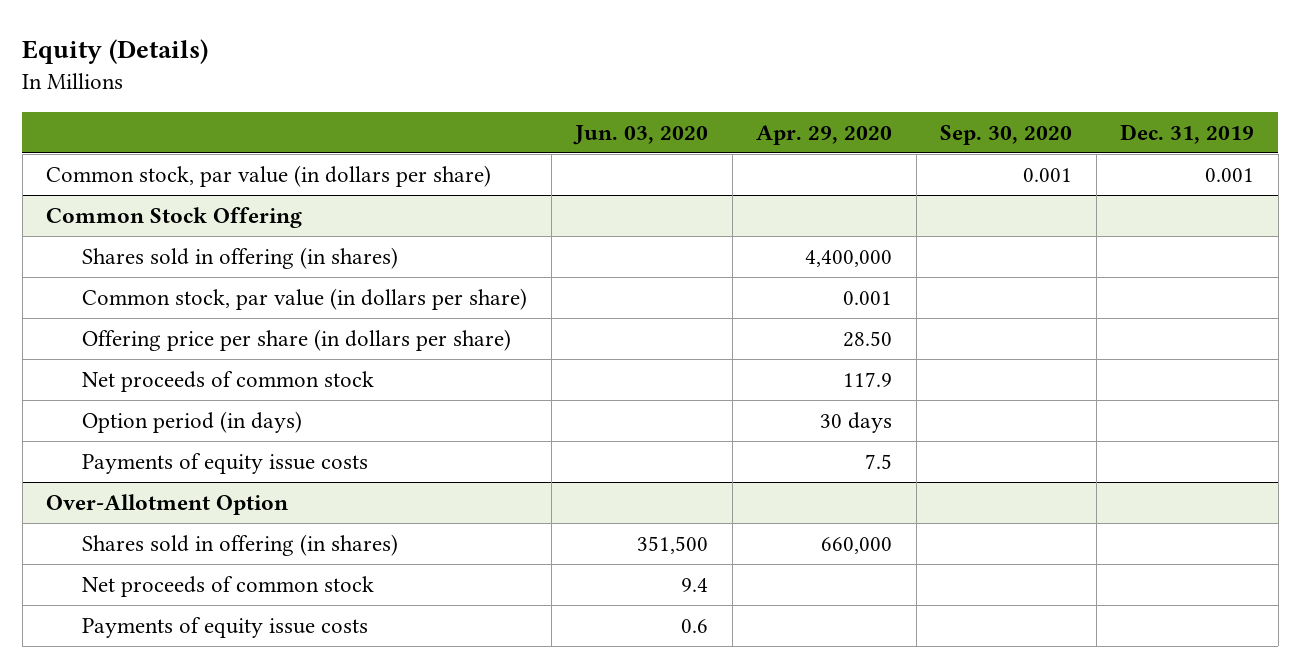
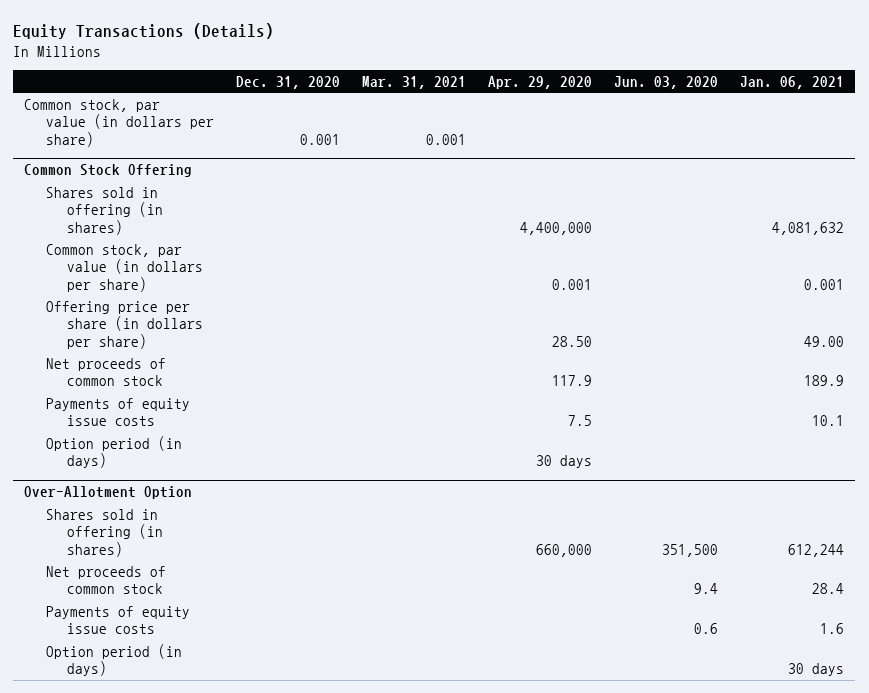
- Equity (Details)
+ Equity Transactions (Details)
- | Jun. 03, 2020 | Apr. 29, 2020 | Sep. 30, 2020 | Dec. 31, 2019
+ | Dec. 31, 2020 | Mar. 31, 2021 | Apr. 29, 2020 | Jun. 03, 2020 | Jan. 06, 2021
@ Common Stock Offering
moved down: Option period (in days) | | | 30 days | |
@ Over-Allotment Option
+ Option period (in days) | | | | | 30 days

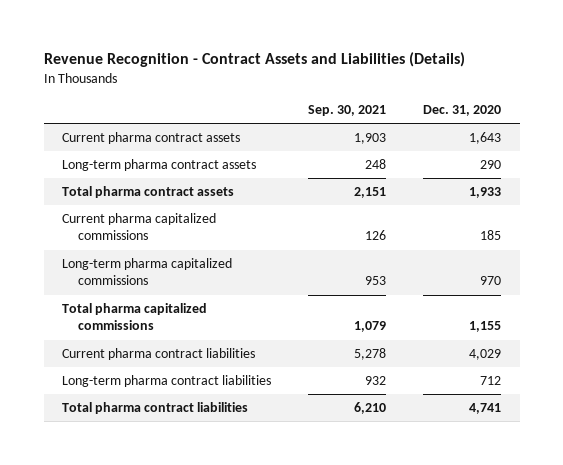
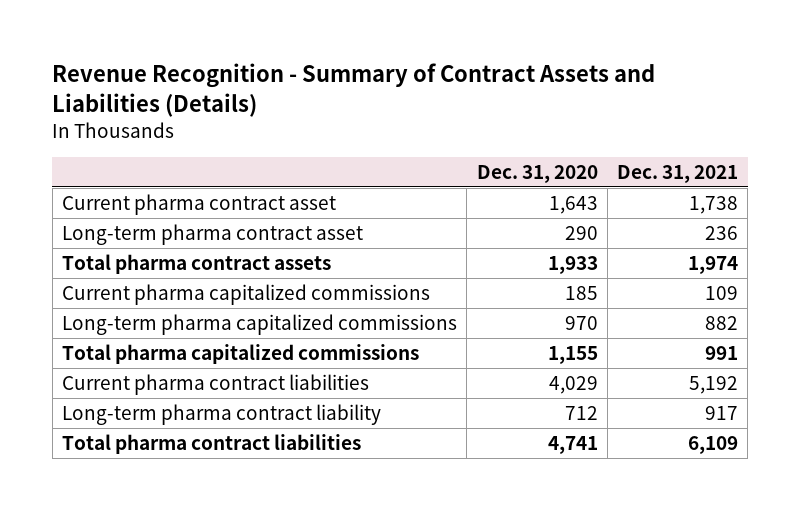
- Revenue Recognition - Contract Assets and Liabilities (Details)
+ Revenue Recognition - Summary of Contract Assets and Liabilities (Details)
- | Sep. 30, 2021 | Dec. 31, 2020
+ | Dec. 31, 2020 | Dec. 31, 2021
- Current pharma contract assets | 1,903 | 1,643
- Long-term pharma contract assets | 248 | 290
+ Current pharma contract asset | 1,643 | 1,738
+ Long-term pharma contract asset | 290 | 236
- Long-term pharma contract liabilities | 932 | 712
+ Long-term pharma contract liability | 712 | 917

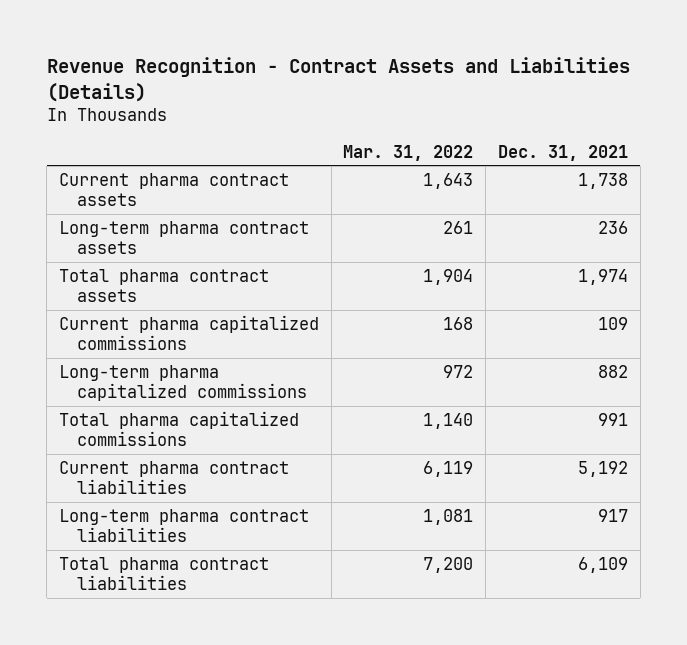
- Revenue Recognition - Summary of Contract Assets and Liabilities (Details)
+ Revenue Recognition - Contract Assets and Liabilities (Details)
- | Dec. 31, 2020 | Dec. 31, 2021
+ | Mar. 31, 2022 | Dec. 31, 2021
- Current pharma contract asset | 1,643 | 1,738
- Long-term pharma contract asset | 290 | 236
+ Current pharma contract assets | 1,643 | 1,738
+ Long-term pharma contract assets | 261 | 236
- Long-term pharma contract liability | 712 | 917
+ Long-term pharma contract liabilities | 1,081 | 917

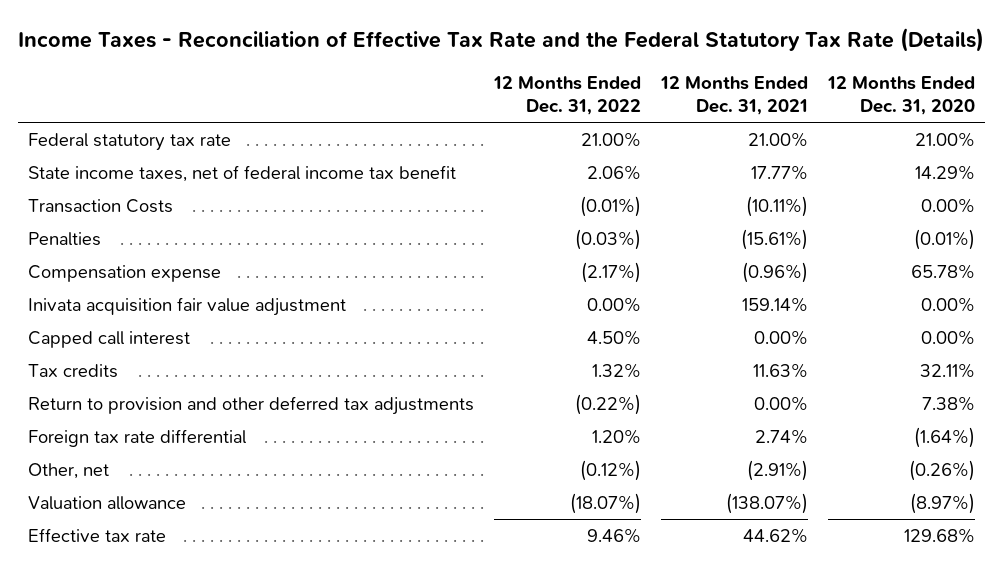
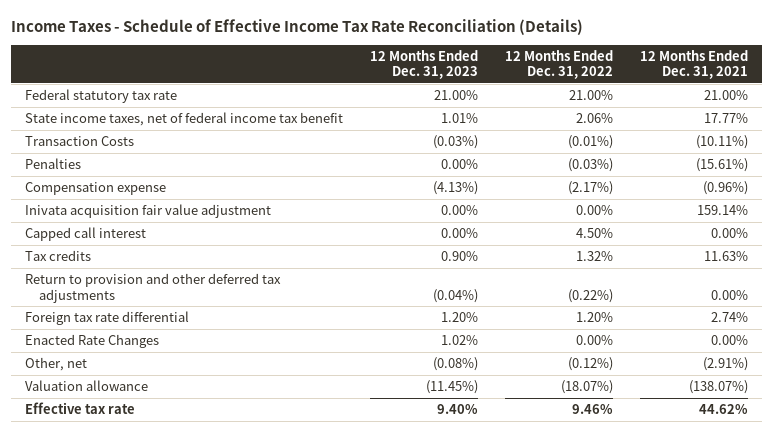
- Income Taxes - Reconciliation of Effective Tax Rate and the Federal Statutory Tax Rate (Details)
+ Income Taxes - Schedule of Effective Income Tax Rate Reconciliation (Details)
- | 12 Months Ended Dec. 31, 2022 | 12 Months Ended Dec. 31, 2021 | 12 Months Ended Dec. 31, 2020
+ | 12 Months Ended Dec. 31, 2023 | 12 Months Ended Dec. 31, 2022 | 12 Months Ended Dec. 31, 2021
+ Enacted Rate Changes | 1.02% | 0.00% | 0.00%

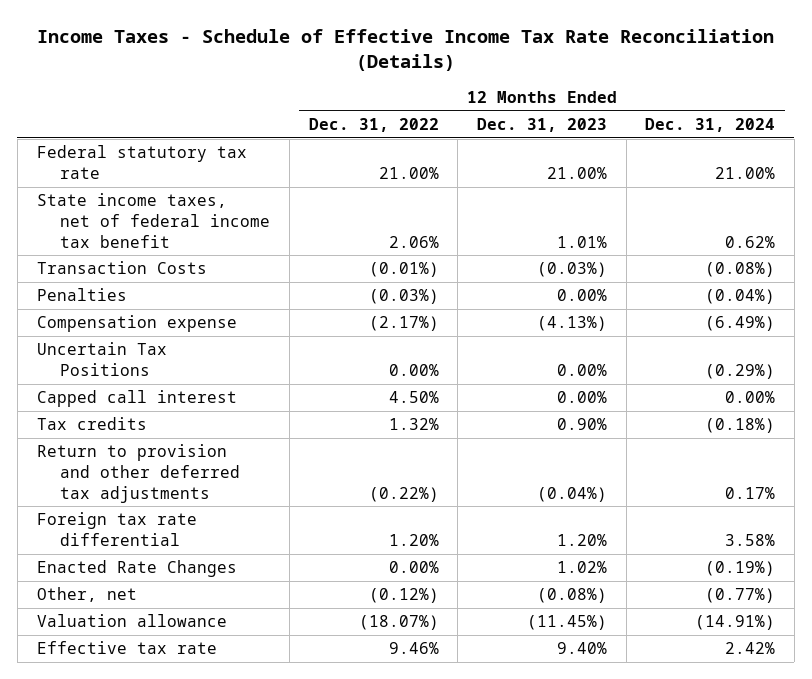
- | 12 Months Ended Dec. 31, 2023 | 12 Months Ended Dec. 31, 2022 | 12 Months Ended Dec. 31, 2021
+ | 12 Months Ended Dec. 31, 2022 | 12 Months Ended Dec. 31, 2023 | 12 Months Ended Dec. 31, 2024
- Inivata acquisition fair value adjustment | 0.00% | 0.00% | 159.14%
+ Uncertain Tax Positions | 0.00% | 0.00% | (0.29%)

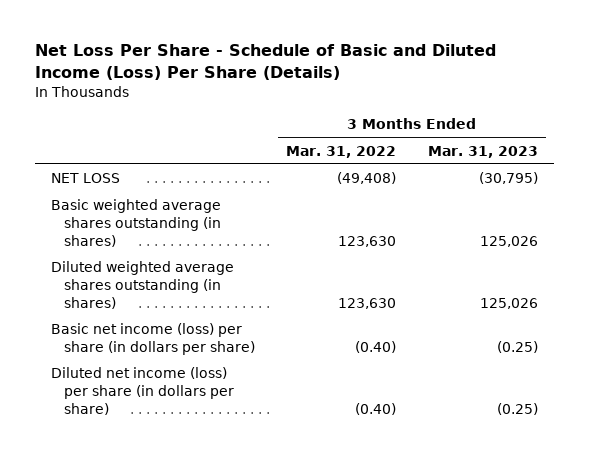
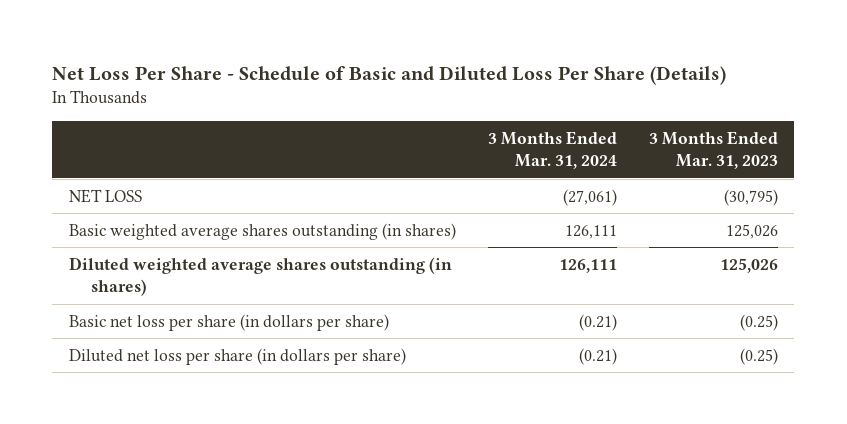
- Net Loss Per Share - Schedule of Basic and Diluted Income (Loss) Per Share (Details)
+ Net Loss Per Share - Schedule of Basic and Diluted Loss Per Share (Details)
- | 3 Months Ended Mar. 31, 2022 | 3 Months Ended Mar. 31, 2023
+ | 3 Months Ended Mar. 31, 2024 | 3 Months Ended Mar. 31, 2023
- Basic net income (loss) per share (in dollars per share) | (0.40) | (0.25)
- Diluted net income (loss) per share (in dollars per share) | (0.40) | (0.25)
+ Basic net loss per share (in dollars per share) | (0.21) | (0.25)
+ Diluted net loss per share (in dollars per share) | (0.21) | (0.25)

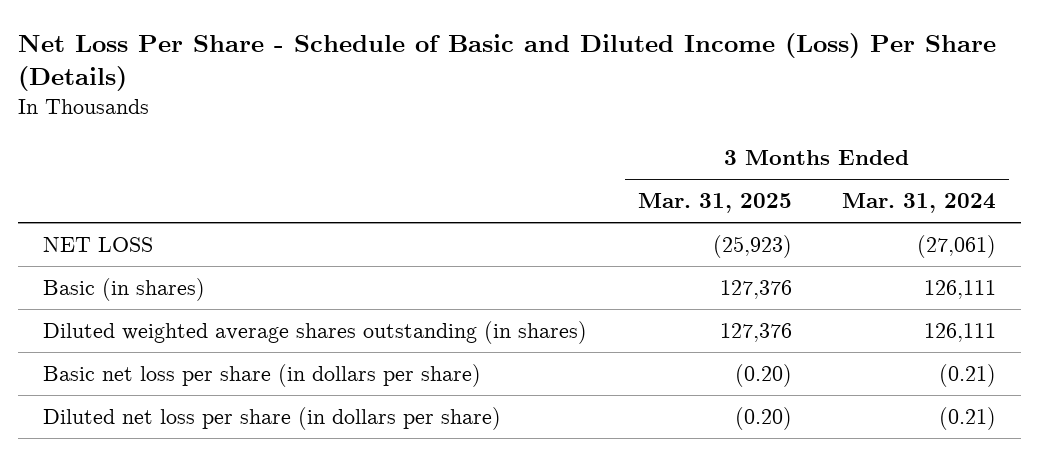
- Net Loss Per Share - Schedule of Basic and Diluted Loss Per Share (Details)
+ Net Loss Per Share - Schedule of Basic and Diluted Income (Loss) Per Share (Details)
- | 3 Months Ended Mar. 31, 2024 | 3 Months Ended Mar. 31, 2023
+ | 3 Months Ended Mar. 31, 2025 | 3 Months Ended Mar. 31, 2024
- Basic weighted average shares outstanding (in shares) | 126,111 | 125,026
+ Basic (in shares) | 127,376 | 126,111

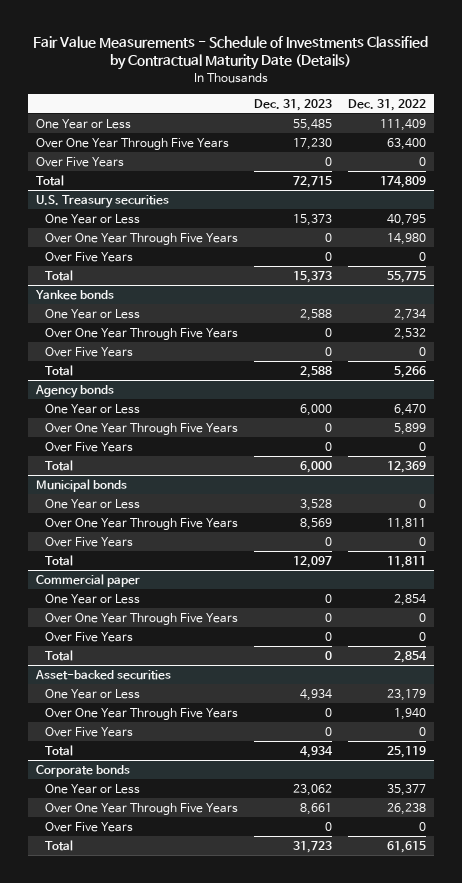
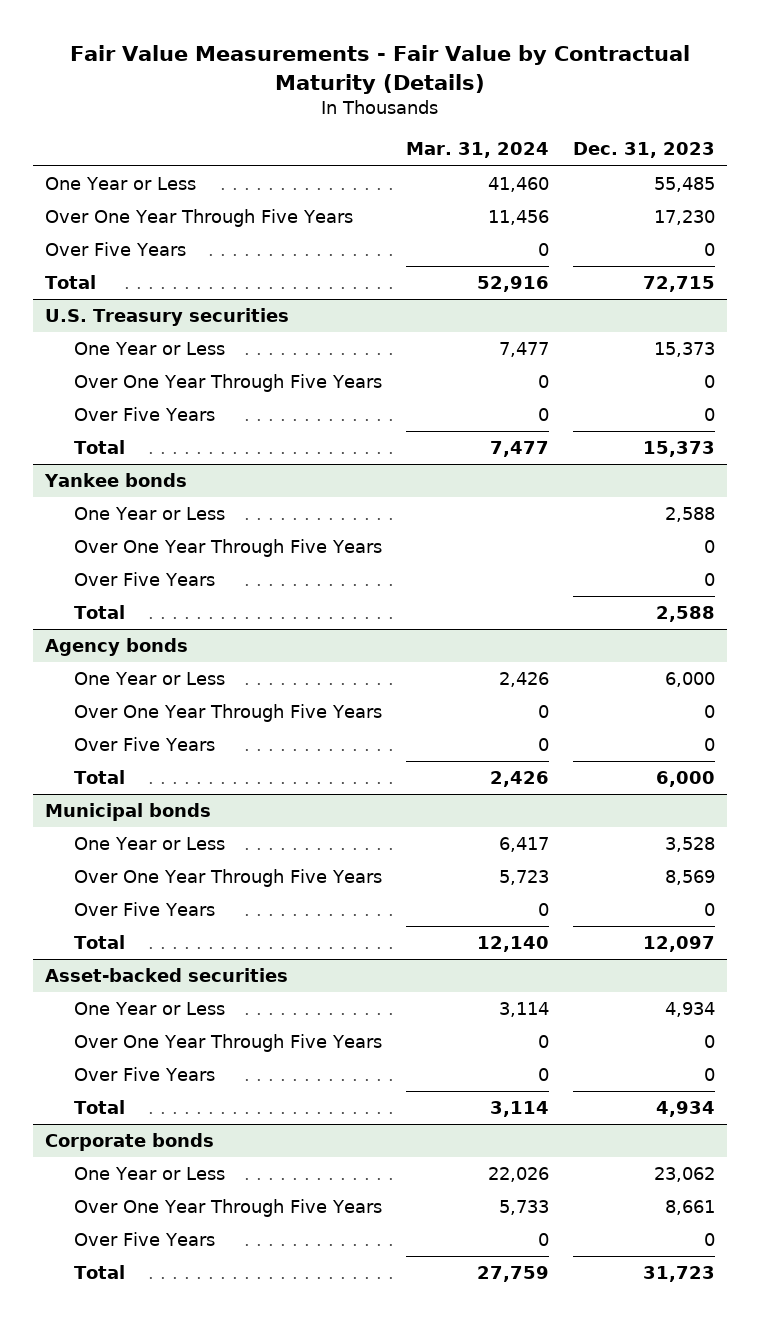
- Fair Value Measurements - Schedule of Investments Classified by Contractual Maturity Date (Details)
+ Fair Value Measurements - Fair Value by Contractual Maturity (Details)
- | Dec. 31, 2023 | Dec. 31, 2022
+ | Mar. 31, 2024 | Dec. 31, 2023
- Commercial paper
- One Year or Less | 0 | 2,854
- Over One Year Through Five Years | 0 | 0
- Over Five Years | 0 | 0
- Total | 0 | 2,854

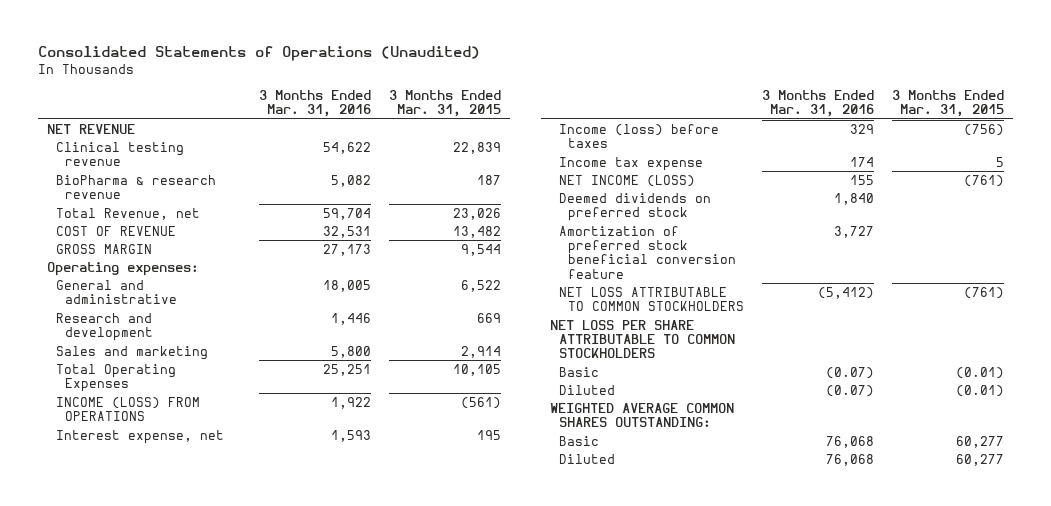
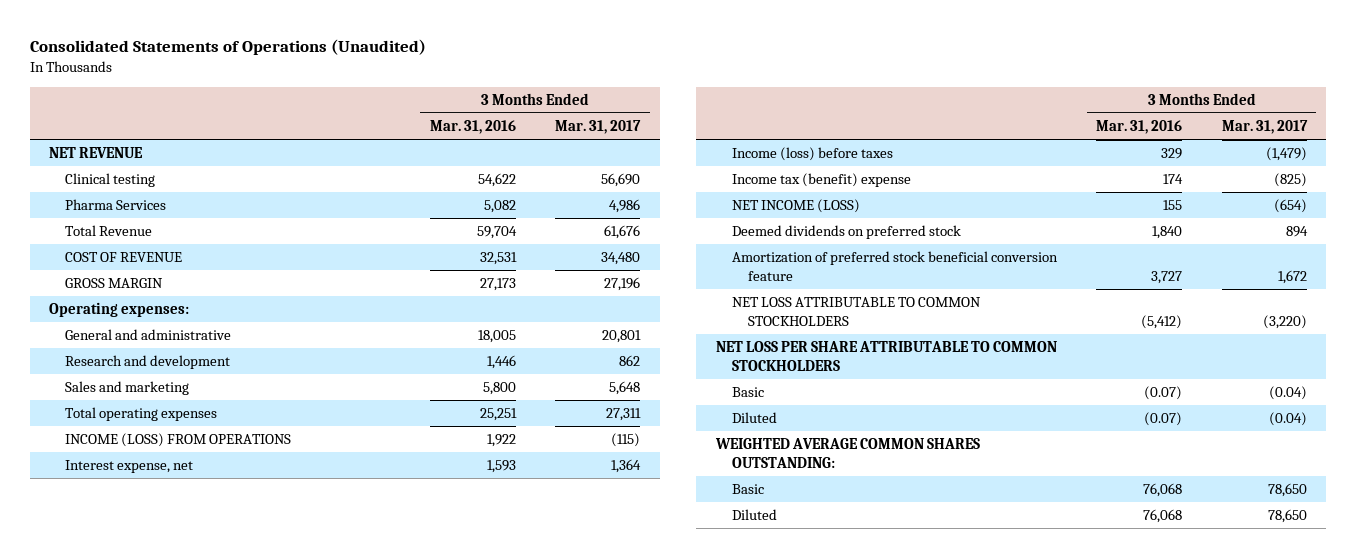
- | 3 Months Ended Mar. 31, 2016 | 3 Months Ended Mar. 31, 2015
+ | 3 Months Ended Mar. 31, 2016 | 3 Months Ended Mar. 31, 2017
- Clinical testing revenue | 54,622 | 22,839
- BioPharma & research revenue | 5,082 | 187
- Total Revenue, net | 59,704 | 23,026
+ Clinical testing | 54,622 | 56,690
+ Pharma Services | 5,082 | 4,986
+ Total Revenue | 59,704 | 61,676
- Total Operating Expenses | 25,251 | 10,105
+ Total operating expenses | 25,251 | 27,311
- Income tax expense | 174 | 5
+ Income tax (benefit) expense | 174 | (825)

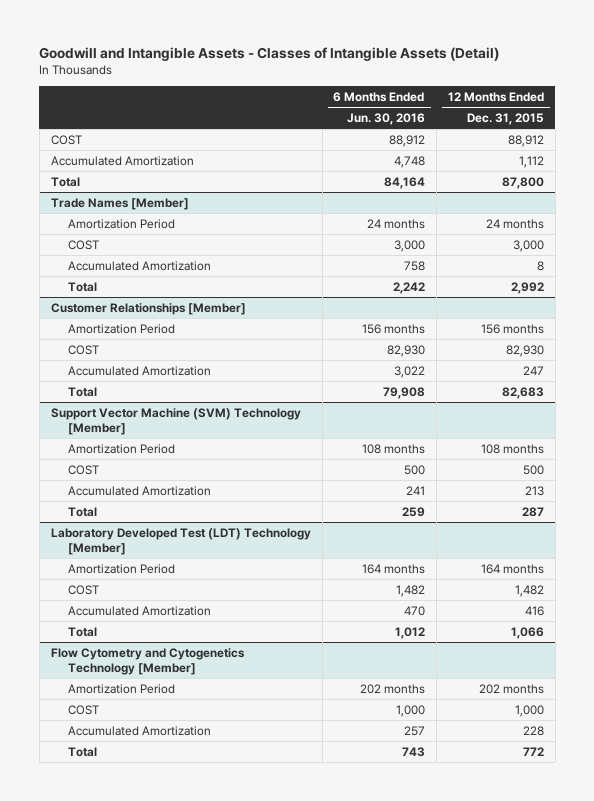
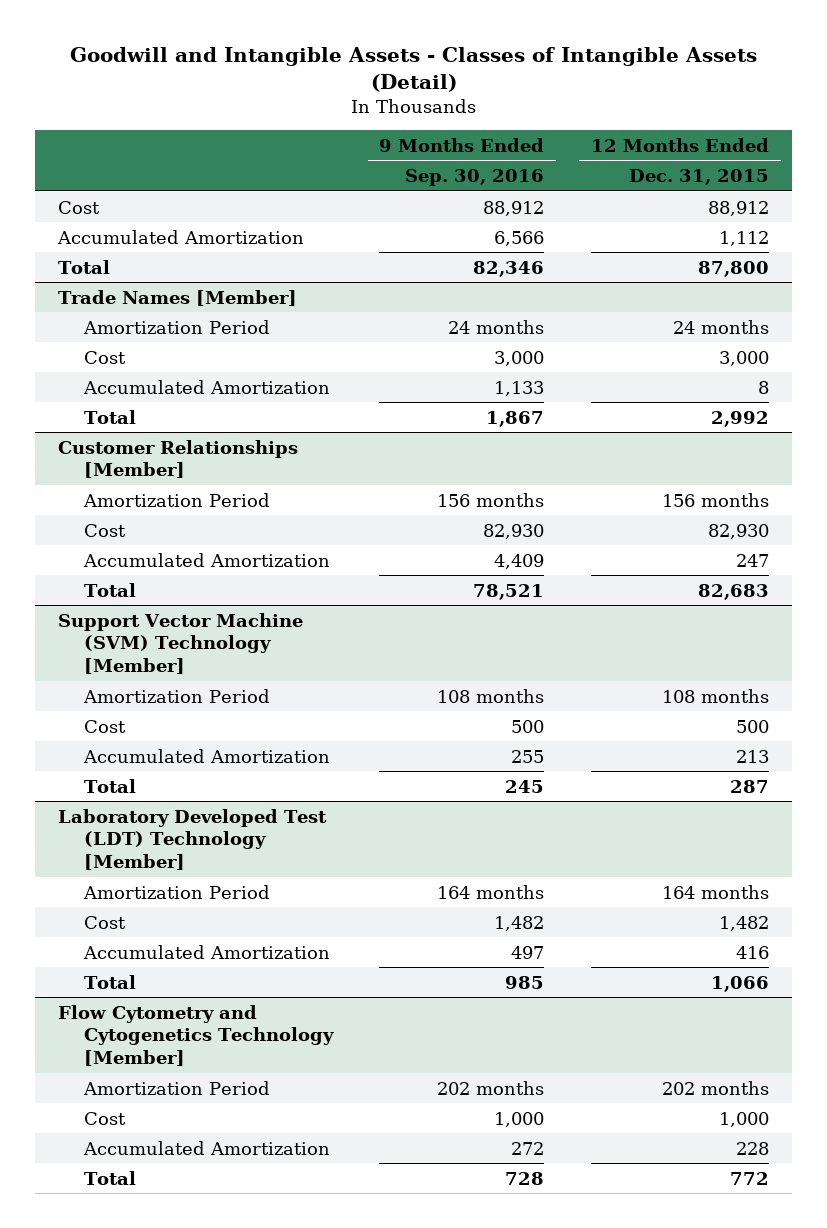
- | 6 Months Ended Jun. 30, 2016 | 12 Months Ended Dec. 31, 2015
+ | 9 Months Ended Sep. 30, 2016 | 12 Months Ended Dec. 31, 2015
- COST | 88,912 | 88,912
+ Cost | 88,912 | 88,912
@ Trade Names [Member]
- COST | 3,000 | 3,000
+ Cost | 3,000 | 3,000
@ Customer Relationships [Member]
- COST | 82,930 | 82,930
+ Cost | 82,930 | 82,930
@ Support Vector Machine (SVM) Technology [Member]
- COST | 500 | 500
+ Cost | 500 | 500
@ Laboratory Developed Test (LDT) Technology [Member]
- COST | 1,482 | 1,482
+ Cost | 1,482 | 1,482
@ Flow Cytometry and Cytogenetics Technology [Member]
- COST | 1,000 | 1,000
+ Cost | 1,000 | 1,000

